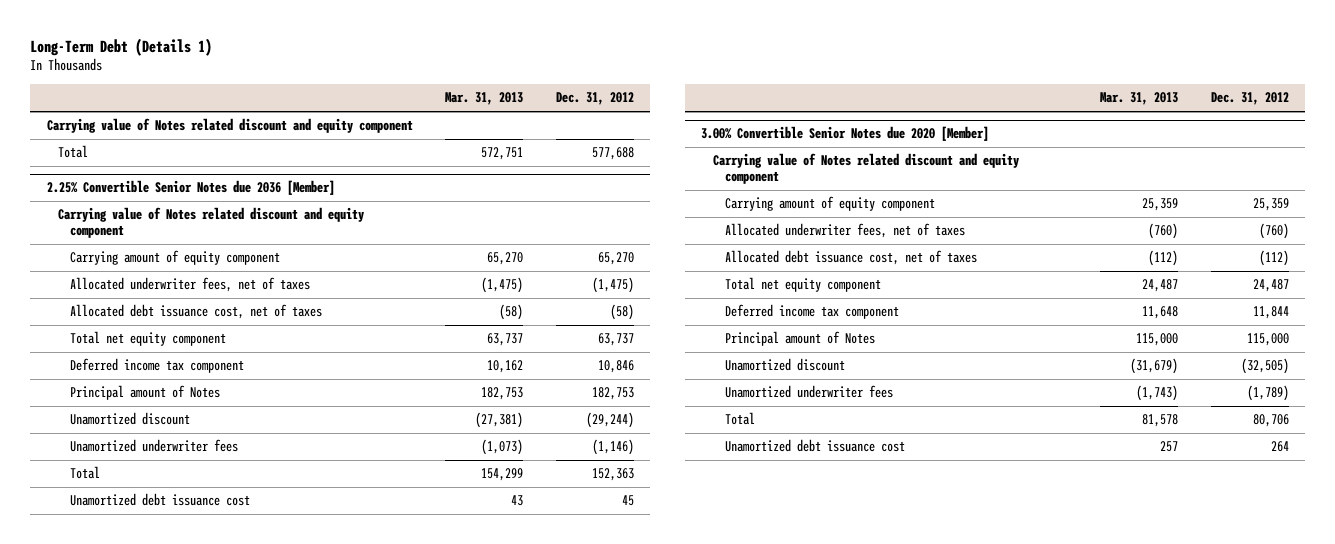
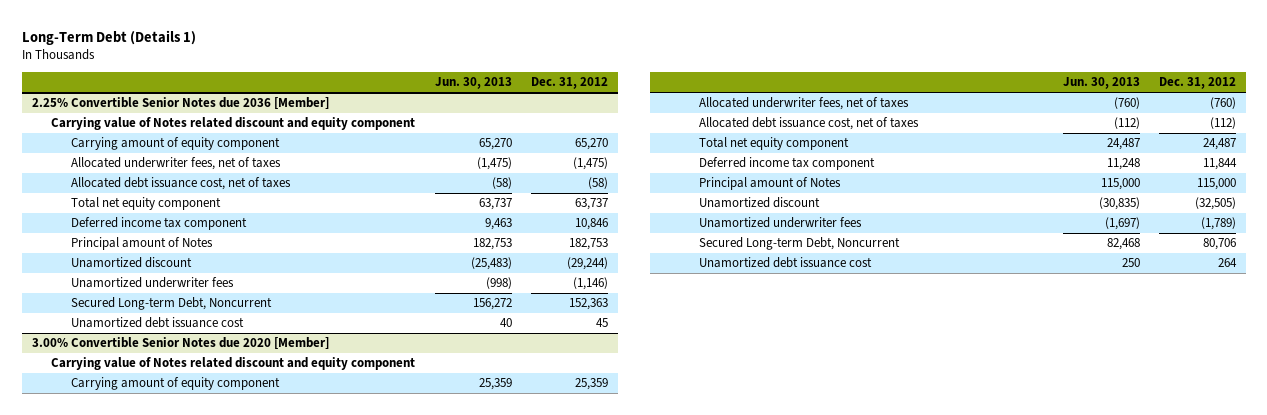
- | Mar. 31, 2013 | Dec. 31, 2012
+ | Jun. 30, 2013 | Dec. 31, 2012
- Carrying value of Notes related discount and equity component
- Total | 572,751 | 577,688
@ 2.25% Convertible Senior Notes due 2036 [Member]
- Total | 154,299 | 152,363
+ Secured Long-term Debt, Noncurrent | 156,272 | 152,363
@ 3.00% Convertible Senior Notes due 2020 [Member]
- Total | 81,578 | 80,706
+ Secured Long-term Debt, Noncurrent | 82,468 | 80,706

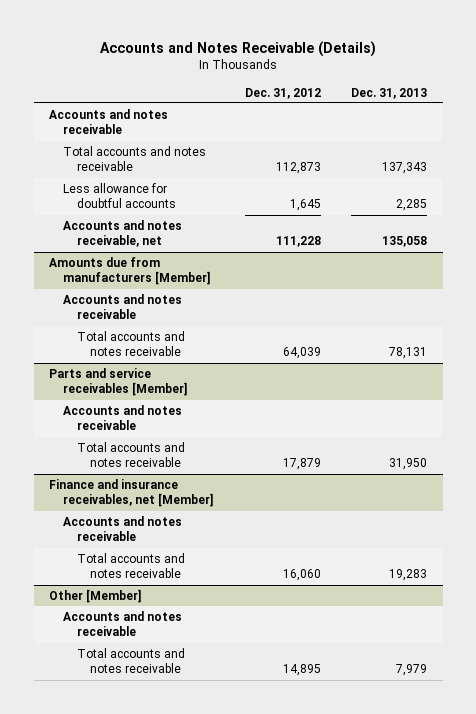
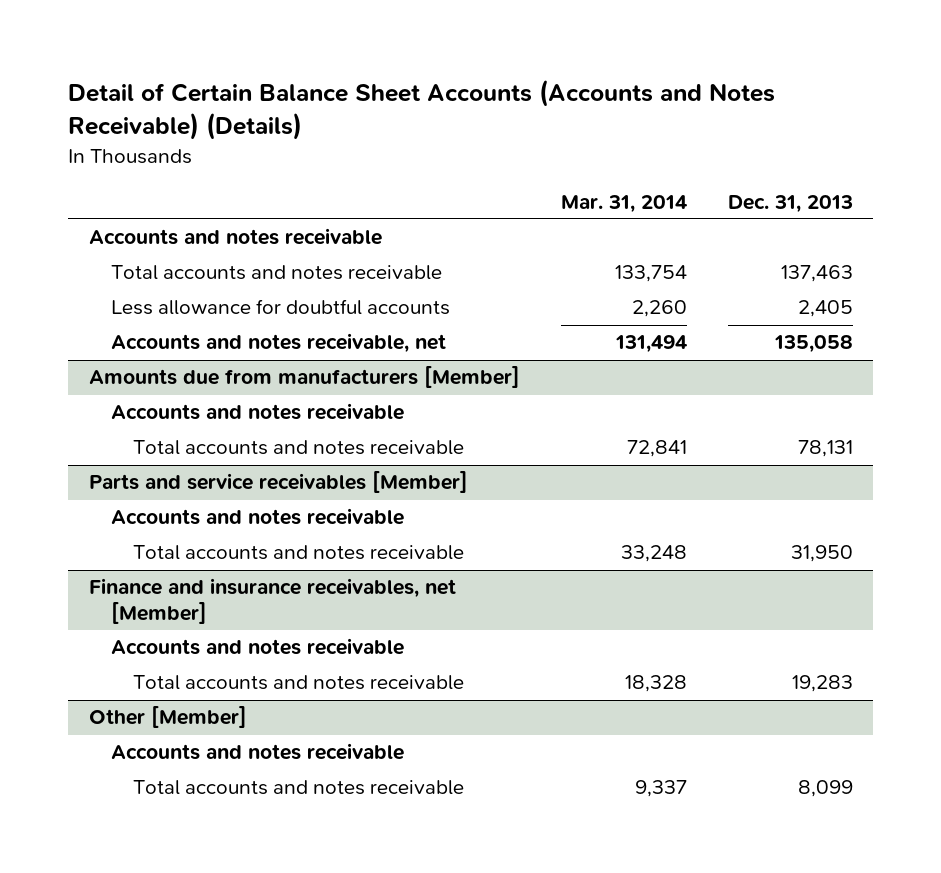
- Accounts and Notes Receivable (Details)
+ Detail of Certain Balance Sheet Accounts (Accounts and Notes Receivable) (Details)
- | Dec. 31, 2012 | Dec. 31, 2013
+ | Mar. 31, 2014 | Dec. 31, 2013
- Total accounts and notes receivable | 112,873 | 137,343
- Less allowance for doubtful accounts | 1,645 | 2,285
+ Total accounts and notes receivable | 133,754 | 137,463
+ Less allowance for doubtful accounts | 2,260 | 2,405
@ Other [Member]
- Total accounts and notes receivable | 14,895 | 7,979
+ Total accounts and notes receivable | 9,337 | 8,099

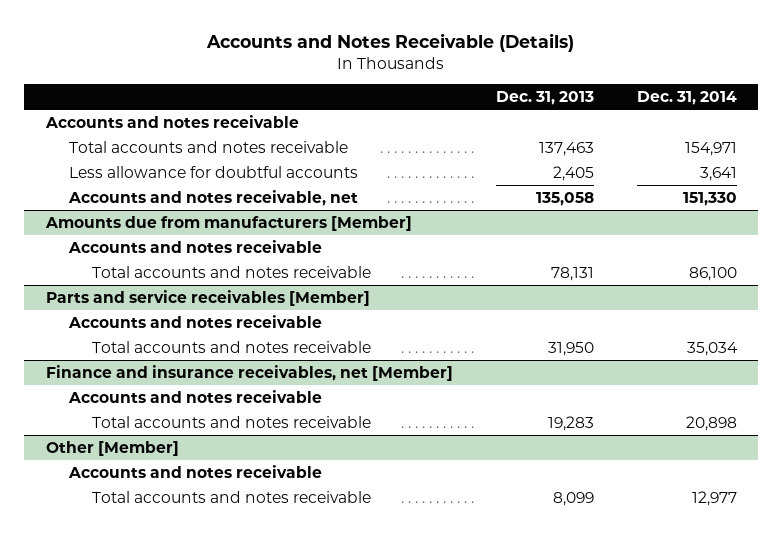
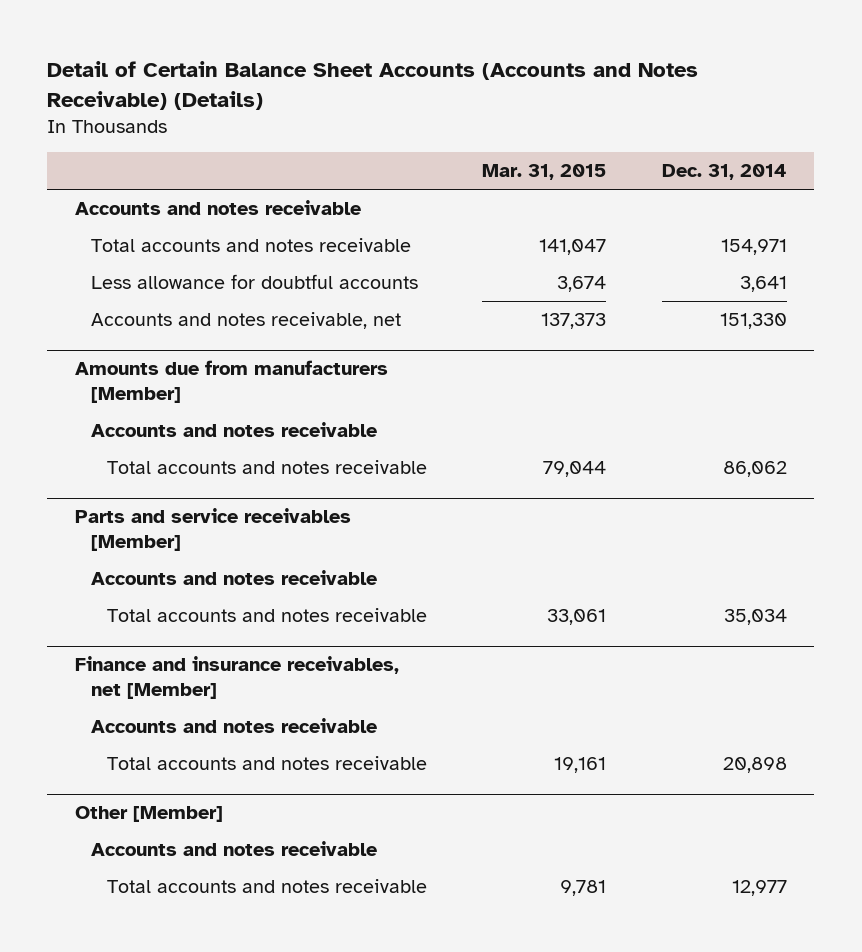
- Accounts and Notes Receivable (Details)
+ Detail of Certain Balance Sheet Accounts (Accounts and Notes Receivable) (Details)
- | Dec. 31, 2013 | Dec. 31, 2014
+ | Mar. 31, 2015 | Dec. 31, 2014
@ Amounts due from manufacturers [Member]
- Total accounts and notes receivable | 78,131 | 86,100
+ Total accounts and notes receivable | 79,044 | 86,062

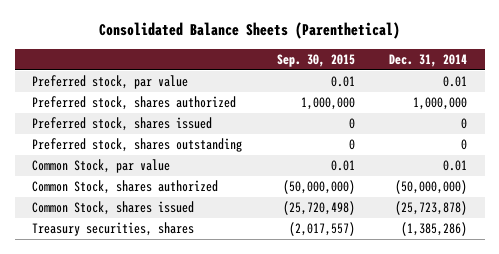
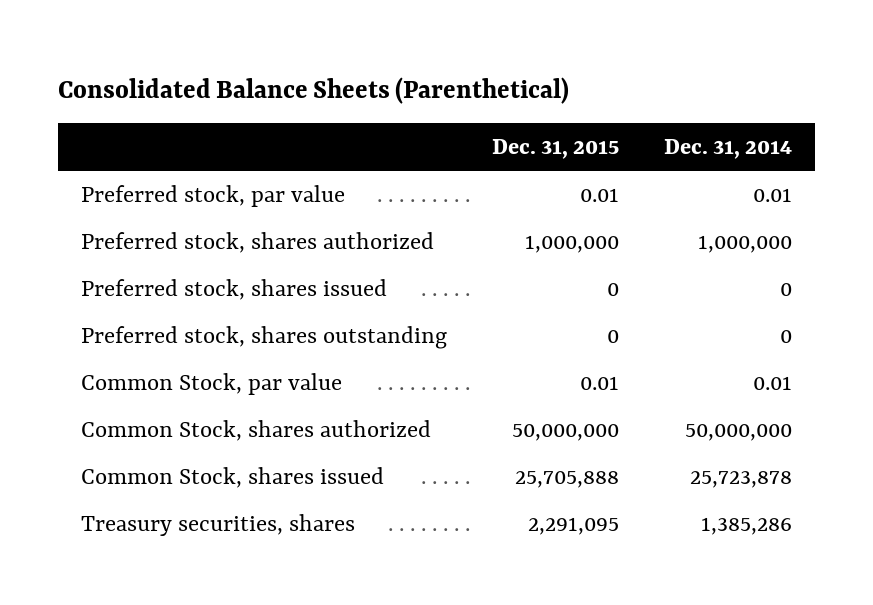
- | Sep. 30, 2015 | Dec. 31, 2014
+ | Dec. 31, 2015 | Dec. 31, 2014
- Common Stock, shares authorized | (50,000,000) | (50,000,000)
- Common Stock, shares issued | (25,720,498) | (25,723,878)
- Treasury securities, shares | (2,017,557) | (1,385,286)
+ Common Stock, shares authorized | 50,000,000 | 50,000,000
+ Common Stock, shares issued | 25,705,888 | 25,723,878
+ Treasury securities, shares | 2,291,095 | 1,385,286

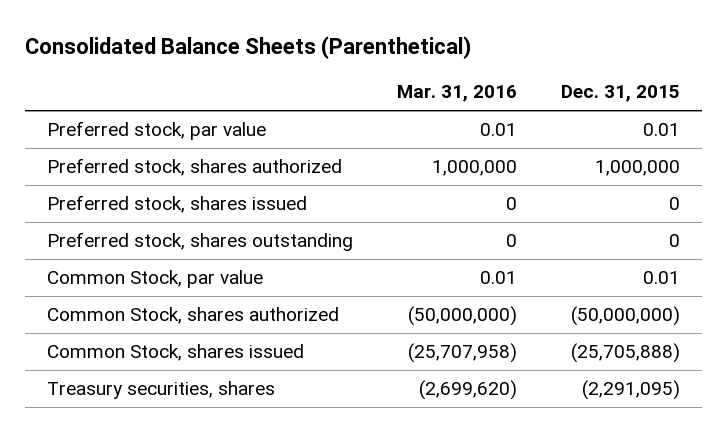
- | Dec. 31, 2015 | Dec. 31, 2014
+ | Mar. 31, 2016 | Dec. 31, 2015
- Common Stock, shares authorized | 50,000,000 | 50,000,000
- Common Stock, shares issued | 25,705,888 | 25,723,878
- Treasury securities, shares | 2,291,095 | 1,385,286
+ Common Stock, shares authorized | (50,000,000) | (50,000,000)
+ Common Stock, shares issued | (25,707,958) | (25,705,888)
+ Treasury securities, shares | (2,699,620) | (2,291,095)

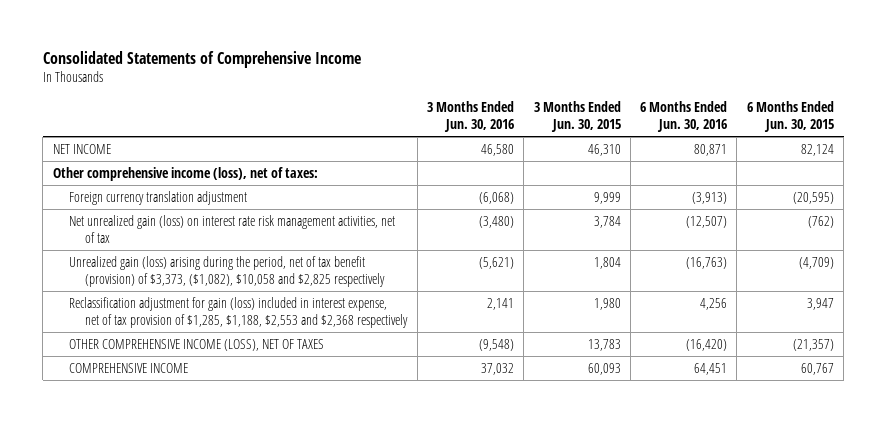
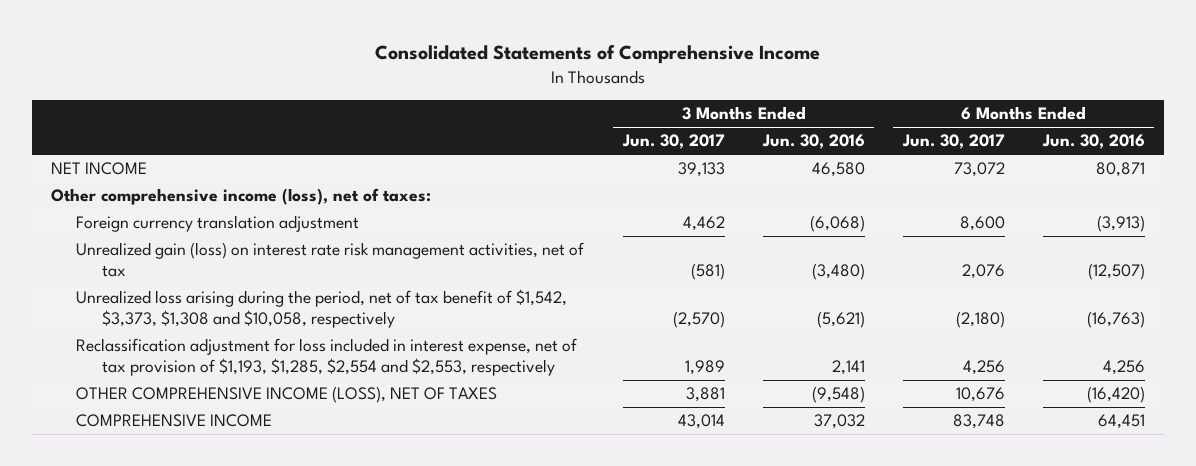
- | 3 Months Ended Jun. 30, 2016 | 3 Months Ended Jun. 30, 2015 | 6 Months Ended Jun. 30, 2016 | 6 Months Ended Jun. 30, 2015
+ | 3 Months Ended Jun. 30, 2017 | 3 Months Ended Jun. 30, 2016 | 6 Months Ended Jun. 30, 2017 | 6 Months Ended Jun. 30, 2016
- Net unrealized gain (loss) on interest rate risk management activities, net of tax | (3,480) | 3,784 | (12,507) | (762)
- Unrealized gain (loss) arising during the period, net of tax benefit (provision) of $3,373, ($1,082), $10,058 and $2,825 respectively | (5,621) | 1,804 | (16,763) | (4,709)
- Reclassification adjustment for gain (loss) included in interest expense, net of tax provision of $1,285, $1,188, $2,553 and $2,368 respectively | 2,141 | 1,980 | 4,256 | 3,947
+ Unrealized gain (loss) on interest rate risk management activities, net of tax | (581) | (3,480) | 2,076 | (12,507)
+ Unrealized loss arising during the period, net of tax benefit of $1,542, $3,373, $1,308 and $10,058, respectively | (2,570) | (5,621) | (2,180) | (16,763)
+ Reclassification adjustment for loss included in interest expense, net of tax provision of $1,193, $1,285, $2,554 and $2,553, respectively | 1,989 | 2,141 | 4,256 | 4,256

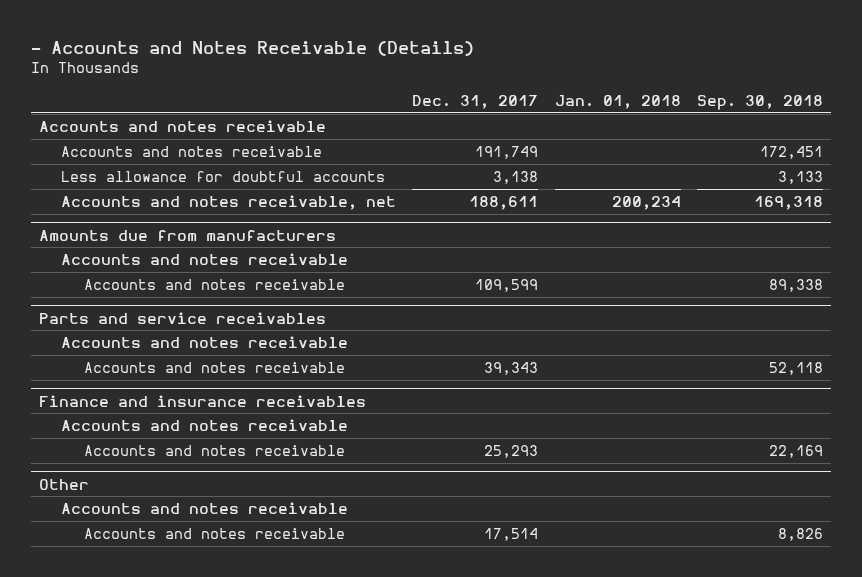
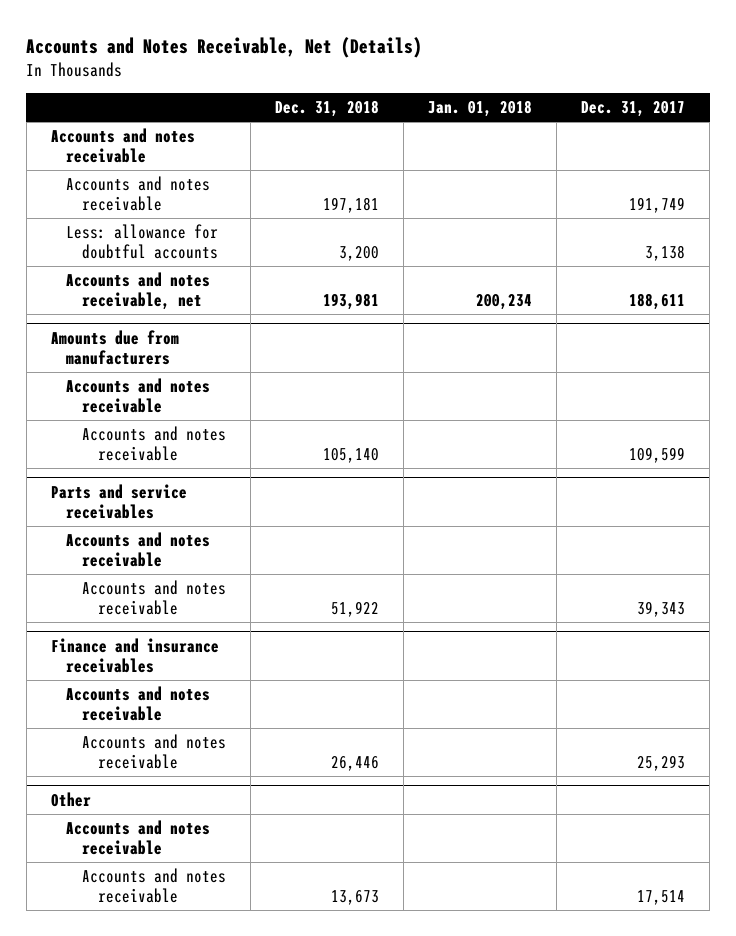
- - Accounts and Notes Receivable (Details)
+ Accounts and Notes Receivable, Net (Details)
- | Dec. 31, 2017 | Jan. 01, 2018 | Sep. 30, 2018
+ | Dec. 31, 2018 | Jan. 01, 2018 | Dec. 31, 2017
- Less allowance for doubtful accounts | 3,138 | | 3,133
+ Less: allowance for doubtful accounts | 3,200 | | 3,138

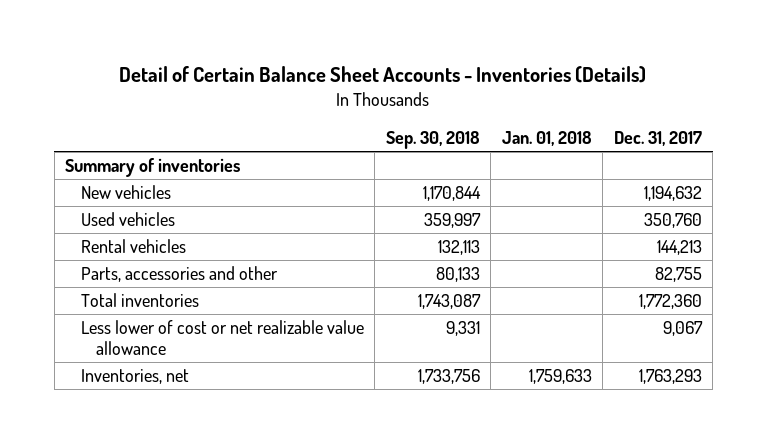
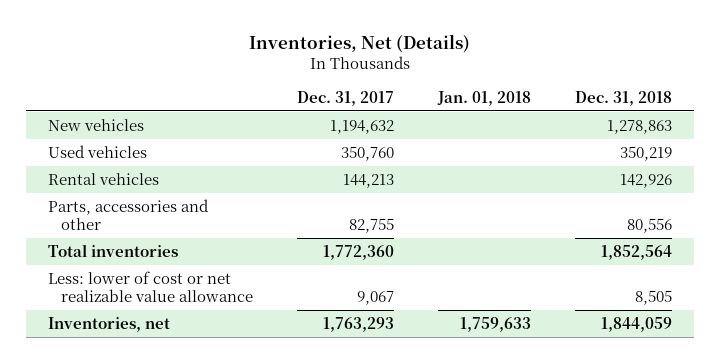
- Detail of Certain Balance Sheet Accounts - Inventories (Details)
+ Inventories, Net (Details)
- | Sep. 30, 2018 | Jan. 01, 2018 | Dec. 31, 2017
+ | Dec. 31, 2017 | Jan. 01, 2018 | Dec. 31, 2018
- Summary of inventories
- Less lower of cost or net realizable value allowance | 9,331 | | 9,067
+ Less: lower of cost or net realizable value allowance | 9,067 | | 8,505

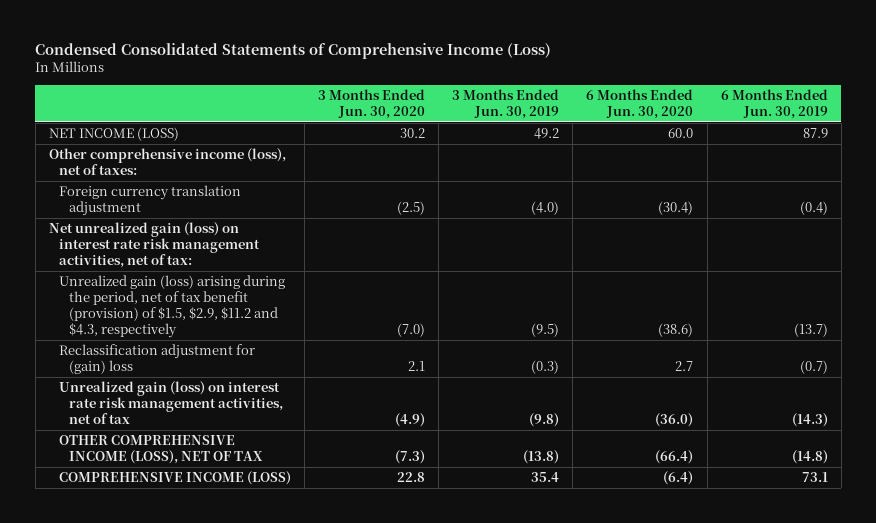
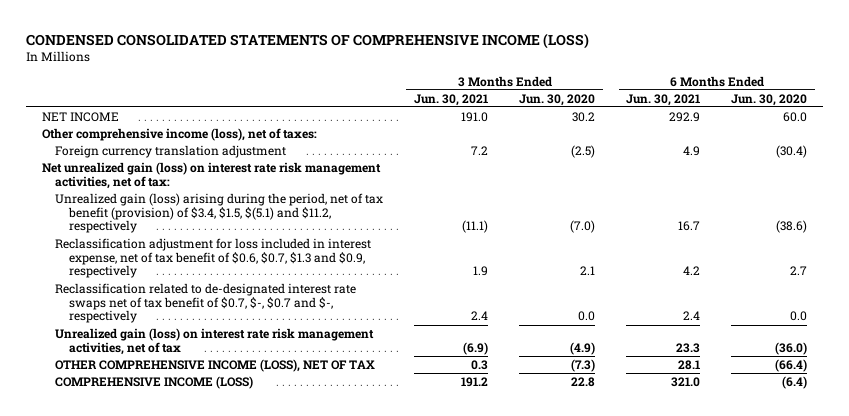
- Condensed Consolidated Statements of Comprehensive Income (Loss)
+ CONDENSED CONSOLIDATED STATEMENTS OF COMPREHENSIVE INCOME (LOSS)
- | 3 Months Ended Jun. 30, 2020 | 3 Months Ended Jun. 30, 2019 | 6 Months Ended Jun. 30, 2020 | 6 Months Ended Jun. 30, 2019
+ | 3 Months Ended Jun. 30, 2021 | 3 Months Ended Jun. 30, 2020 | 6 Months Ended Jun. 30, 2021 | 6 Months Ended Jun. 30, 2020
- NET INCOME (LOSS) | 30.2 | 49.2 | 60.0 | 87.9
+ NET INCOME | 191.0 | 30.2 | 292.9 | 60.0
- Unrealized gain (loss) arising during the period, net of tax benefit (provision) of $1.5, $2.9, $11.2 and $4.3, respectively | (7.0) | (9.5) | (38.6) | (13.7)
- Reclassification adjustment for (gain) loss | 2.1 | (0.3) | 2.7 | (0.7)
+ Unrealized gain (loss) arising during the period, net of tax benefit (provision) of $3.4, $1.5, $(5.1) and $11.2, respectively | (11.1) | (7.0) | 16.7 | (38.6)
+ Reclassification adjustment for loss included in interest expense, net of tax benefit of $0.6, $0.7, $1.3 and $0.9, respectively | 1.9 | 2.1 | 4.2 | 2.7
+ Reclassification related to de-designated interest rate swaps net of tax benefit of $0.7, $-, $0.7 and $-, respectively | 2.4 | 0.0 | 2.4 | 0.0

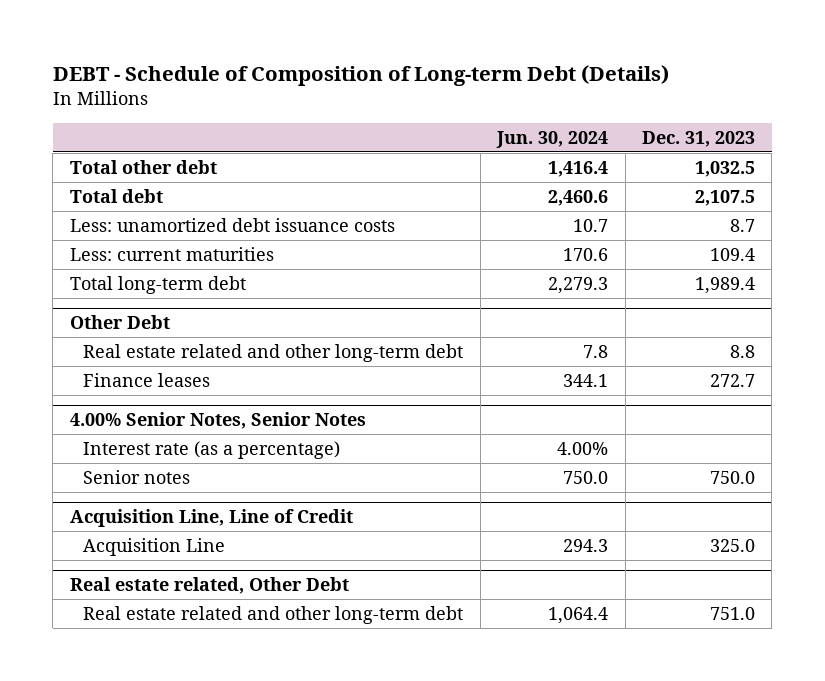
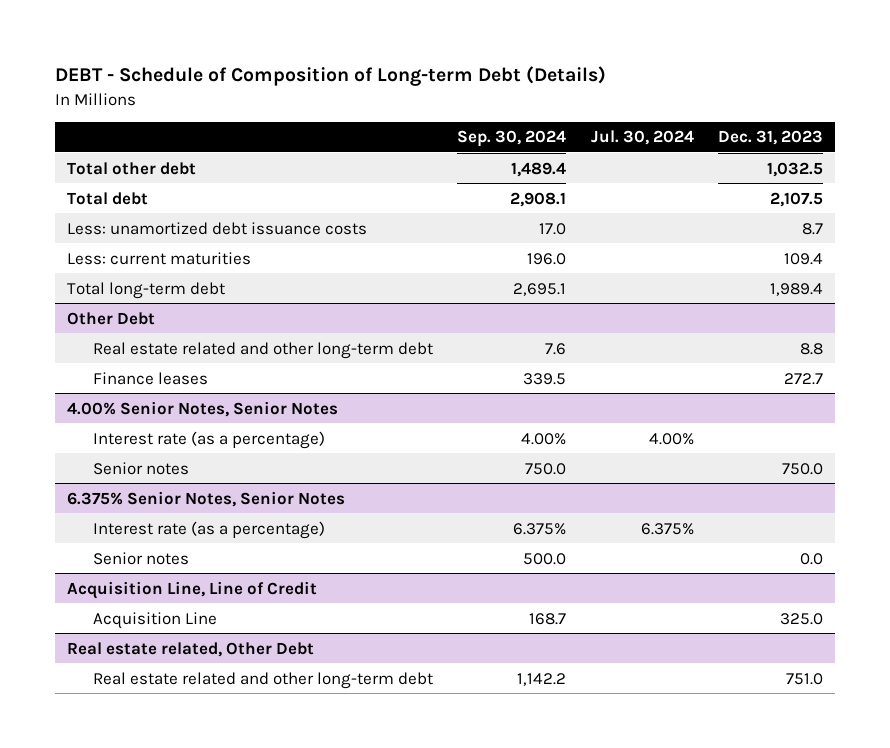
- | Jun. 30, 2024 | Dec. 31, 2023
+ | Sep. 30, 2024 | Jul. 30, 2024 | Dec. 31, 2023
+ 6.375% Senior Notes, Senior Notes
+ Interest rate (as a percentage) | 6.375% | 6.375% |
+ Senior notes | 500.0 | | 0.0

